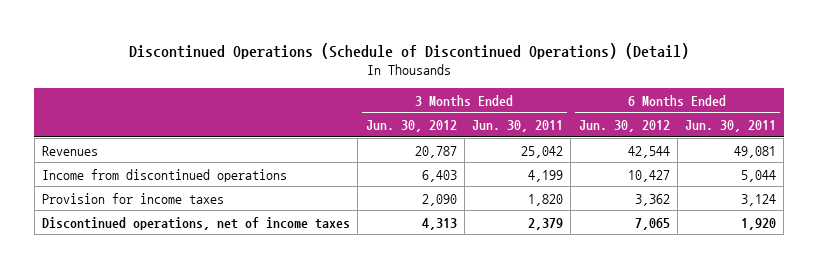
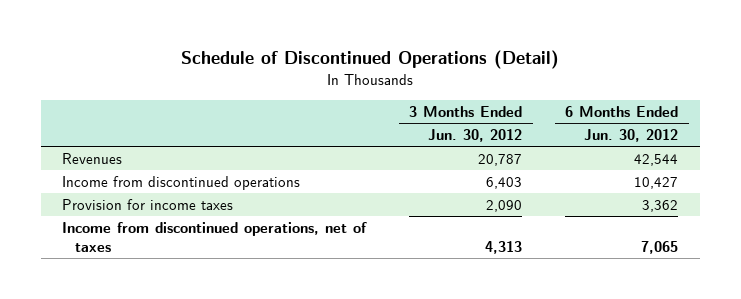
- Discontinued Operations (Schedule of Discontinued Operations) (Detail)
+ Schedule of Discontinued Operations (Detail)
- | 3 Months Ended Jun. 30, 2012 | 3 Months Ended Jun. 30, 2011 | 6 Months Ended Jun. 30, 2012 | 6 Months Ended Jun. 30, 2011
+ | 3 Months Ended Jun. 30, 2012 | 6 Months Ended Jun. 30, 2012
- Discontinued operations, net of income taxes | 4,313 | 2,379 | 7,065 | 1,920
+ Income from discontinued operations, net of taxes | 4,313 | 7,065

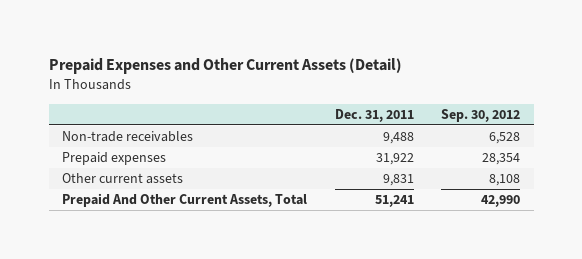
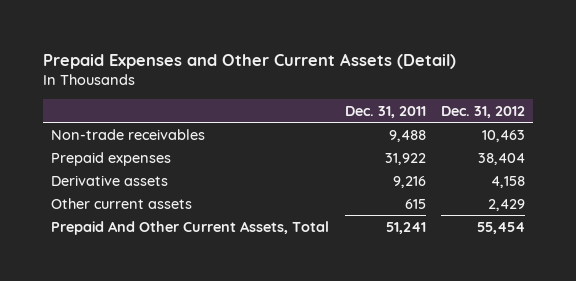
- | Dec. 31, 2011 | Sep. 30, 2012
+ | Dec. 31, 2011 | Dec. 31, 2012
- Other current assets | 9,831 | 8,108
+ Derivative assets | 9,216 | 4,158
+ Other current assets | 615 | 2,429

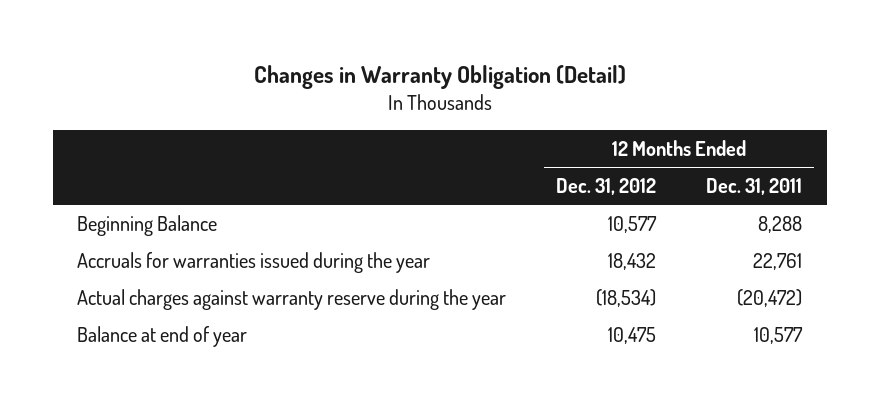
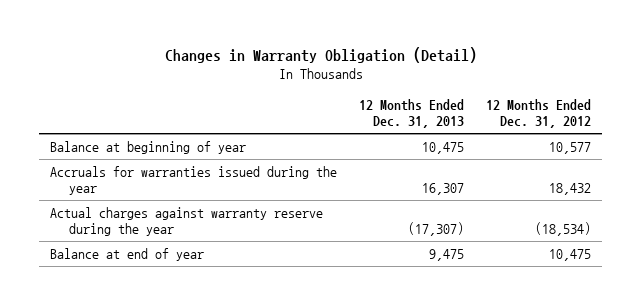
- | 12 Months Ended Dec. 31, 2012 | 12 Months Ended Dec. 31, 2011
+ | 12 Months Ended Dec. 31, 2013 | 12 Months Ended Dec. 31, 2012
- Beginning Balance | 10,577 | 8,288
+ Balance at beginning of year | 10,475 | 10,577

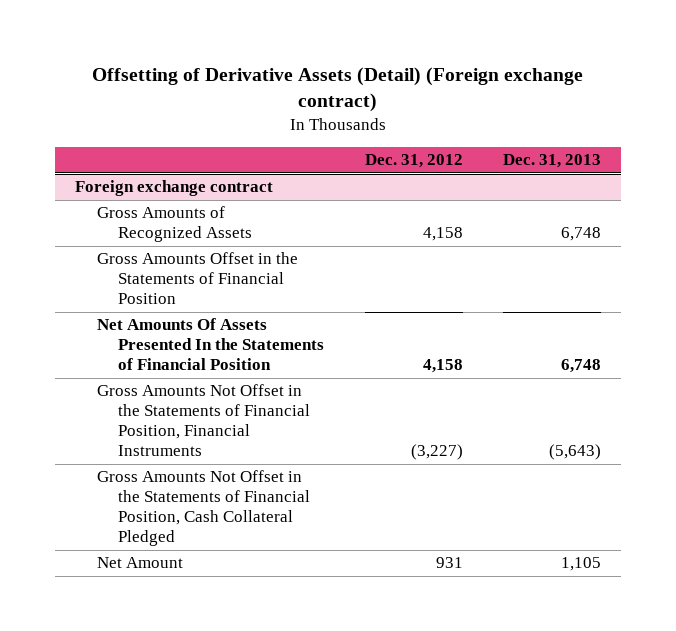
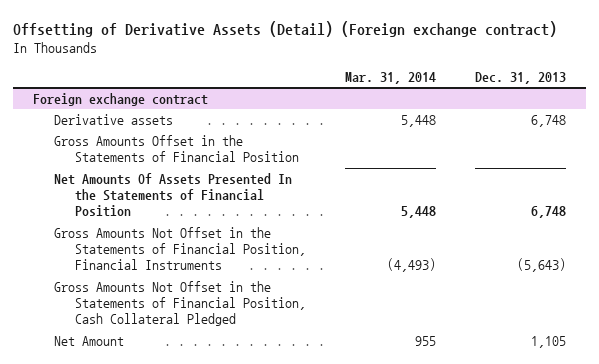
- | Dec. 31, 2012 | Dec. 31, 2013
+ | Mar. 31, 2014 | Dec. 31, 2013
@ Foreign exchange contract
- Gross Amounts of Recognized Assets | 4,158 | 6,748
+ Derivative assets | 5,448 | 6,748

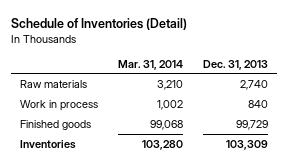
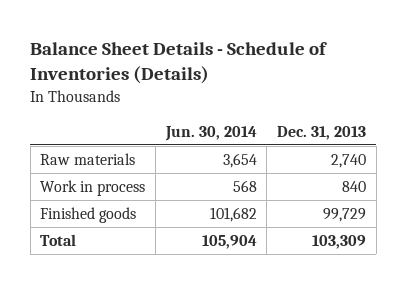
- Schedule of Inventories (Detail)
+ Balance Sheet Details - Schedule of Inventories (Details)
- | Mar. 31, 2014 | Dec. 31, 2013
+ | Jun. 30, 2014 | Dec. 31, 2013
- Inventories | 103,280 | 103,309
+ Total | 105,904 | 103,309

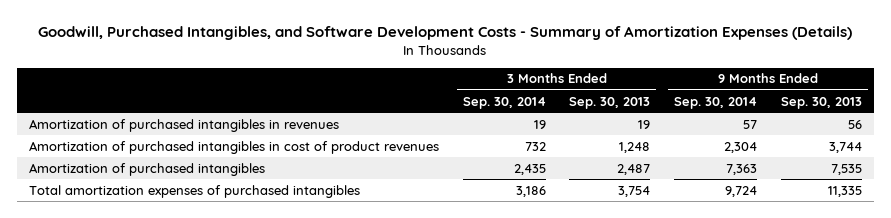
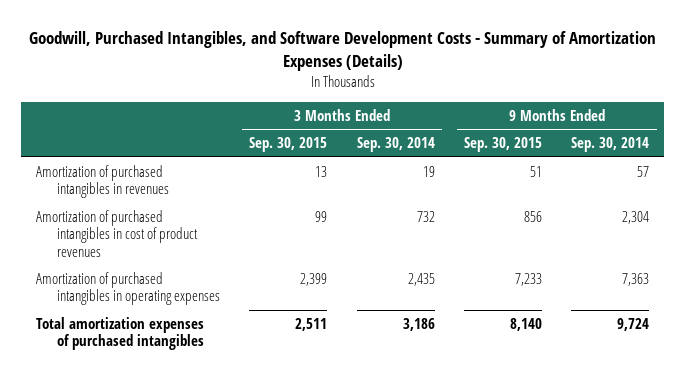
- | 3 Months Ended Sep. 30, 2014 | 3 Months Ended Sep. 30, 2013 | 9 Months Ended Sep. 30, 2014 | 9 Months Ended Sep. 30, 2013
+ | 3 Months Ended Sep. 30, 2015 | 3 Months Ended Sep. 30, 2014 | 9 Months Ended Sep. 30, 2015 | 9 Months Ended Sep. 30, 2014
- Amortization of purchased intangibles | 2,435 | 2,487 | 7,363 | 7,535
+ Amortization of purchased intangibles in operating expenses | 2,399 | 2,435 | 7,233 | 7,363

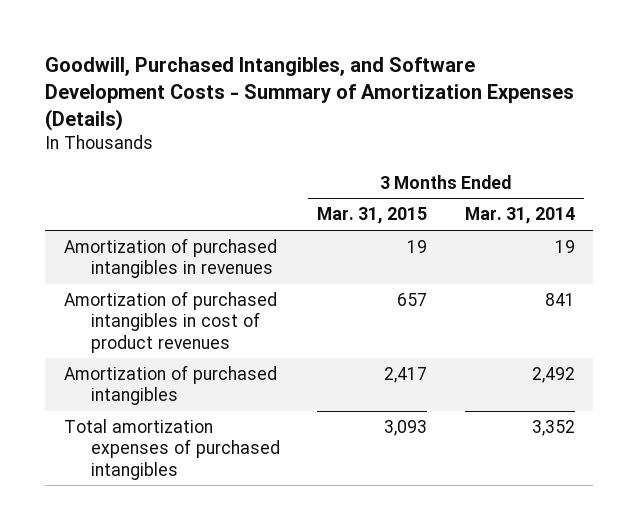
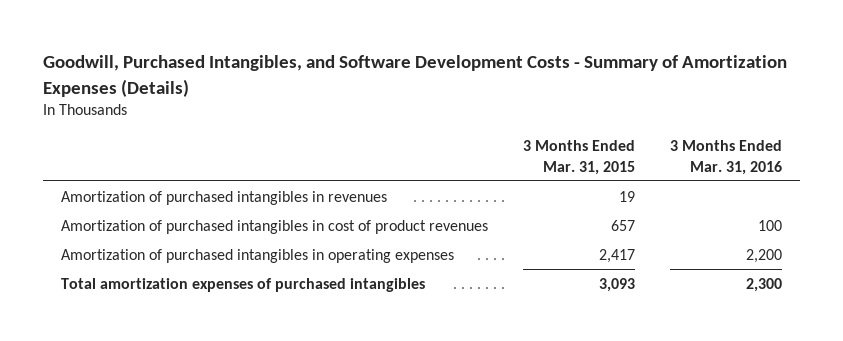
- | 3 Months Ended Mar. 31, 2015 | 3 Months Ended Mar. 31, 2014
+ | 3 Months Ended Mar. 31, 2015 | 3 Months Ended Mar. 31, 2016
- Amortization of purchased intangibles | 2,417 | 2,492
+ Amortization of purchased intangibles in operating expenses | 2,417 | 2,200

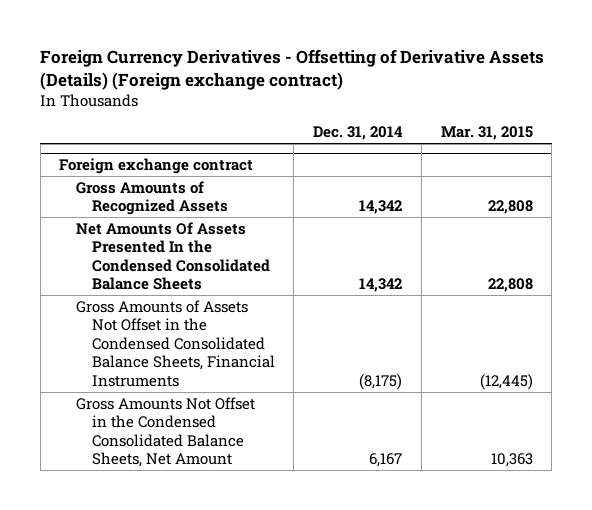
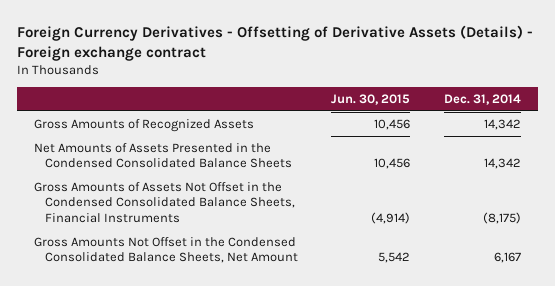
- Foreign Currency Derivatives - Offsetting of Derivative Assets (Details) (Foreign exchange contract)
+ Foreign Currency Derivatives - Offsetting of Derivative Assets (Details) - Foreign exchange contract
- | Dec. 31, 2014 | Mar. 31, 2015
+ | Jun. 30, 2015 | Dec. 31, 2014
- Foreign exchange contract
- Net Amounts Of Assets Presented In the Condensed Consolidated Balance Sheets | 14,342 | 22,808
+ Net Amounts of Assets Presented in the Condensed Consolidated Balance Sheets | 10,456 | 14,342

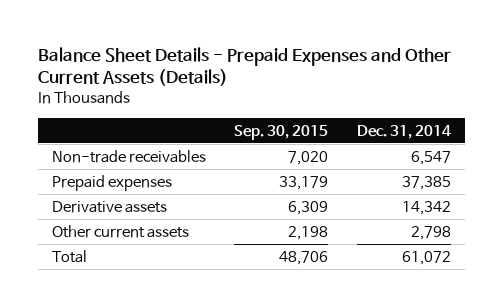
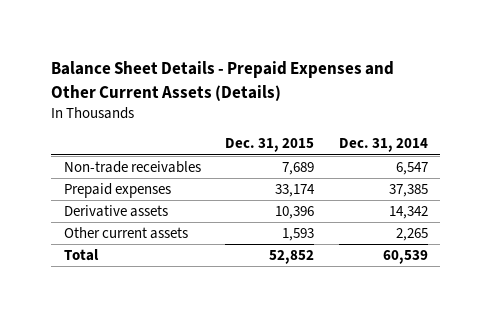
- | Sep. 30, 2015 | Dec. 31, 2014
+ | Dec. 31, 2015 | Dec. 31, 2014
- Other current assets | 2,198 | 2,798
- Total | 48,706 | 61,072
+ Other current assets | 1,593 | 2,265
+ Total | 52,852 | 60,539

